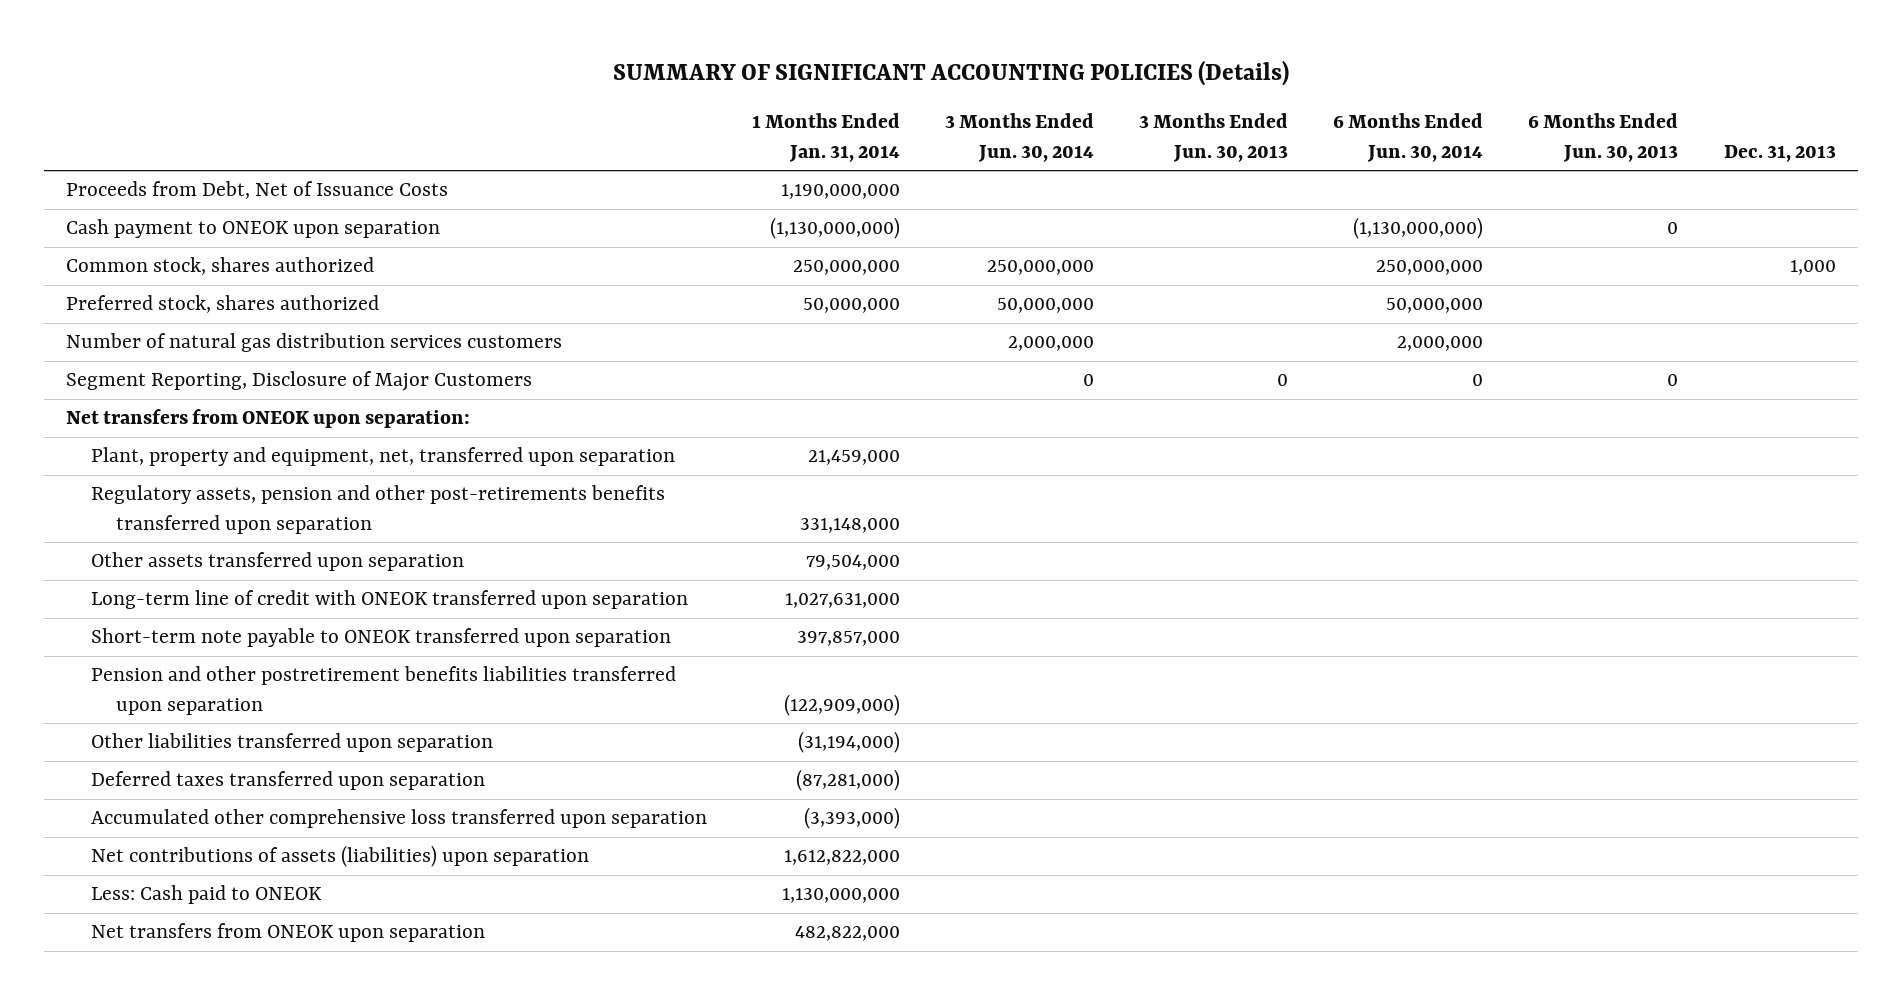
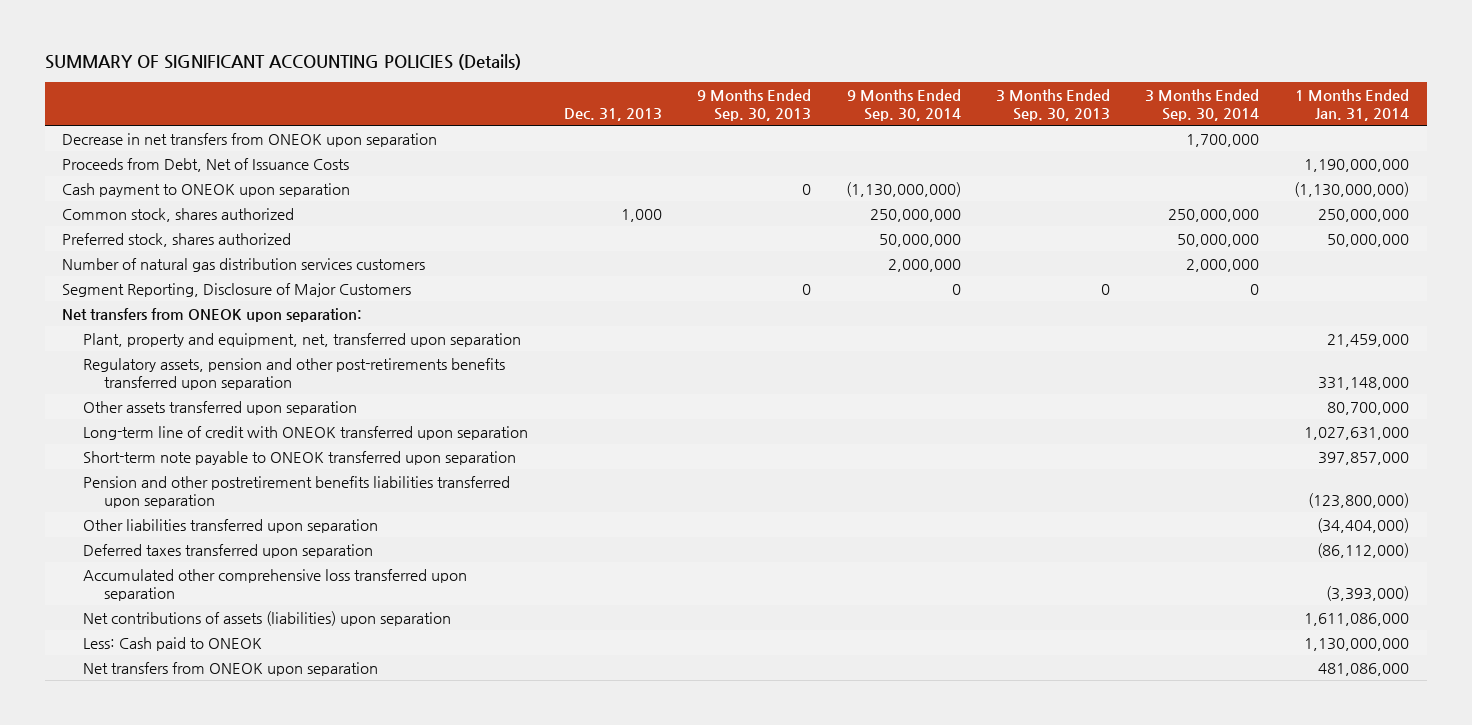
- | 1 Months Ended Jan. 31, 2014 | 3 Months Ended Jun. 30, 2014 | 3 Months Ended Jun. 30, 2013 | 6 Months Ended Jun. 30, 2014 | 6 Months Ended Jun. 30, 2013 | Dec. 31, 2013
+ | Dec. 31, 2013 | 9 Months Ended Sep. 30, 2013 | 9 Months Ended Sep. 30, 2014 | 3 Months Ended Sep. 30, 2013 | 3 Months Ended Sep. 30, 2014 | 1 Months Ended Jan. 31, 2014
+ Decrease in net transfers from ONEOK upon separation | | | | | 1,700,000 |
- Other assets transferred upon separation | 79,504,000 | | | | |
+ Other assets transferred upon separation | | | | | | 80,700,000
- Pension and other postretirement benefits liabilities transferred upon separation | (122,909,000) | | | | |
- Other liabilities transferred upon separation | (31,194,000) | | | | |
- Deferred taxes transferred upon separation | (87,281,000) | | | | |
+ Pension and other postretirement benefits liabilities transferred upon separation | | | | | | (123,800,000)
+ Other liabilities transferred upon separation | | | | | | (34,404,000)
+ Deferred taxes transferred upon separation | | | | | | (86,112,000)
- Net contributions of assets (liabilities) upon separation | 1,612,822,000 | | | | |
+ Net contributions of assets (liabilities) upon separation | | | | | | 1,611,086,000
- Net transfers from ONEOK upon separation | 482,822,000 | | | | |
+ Net transfers from ONEOK upon separation | | | | | | 481,086,000

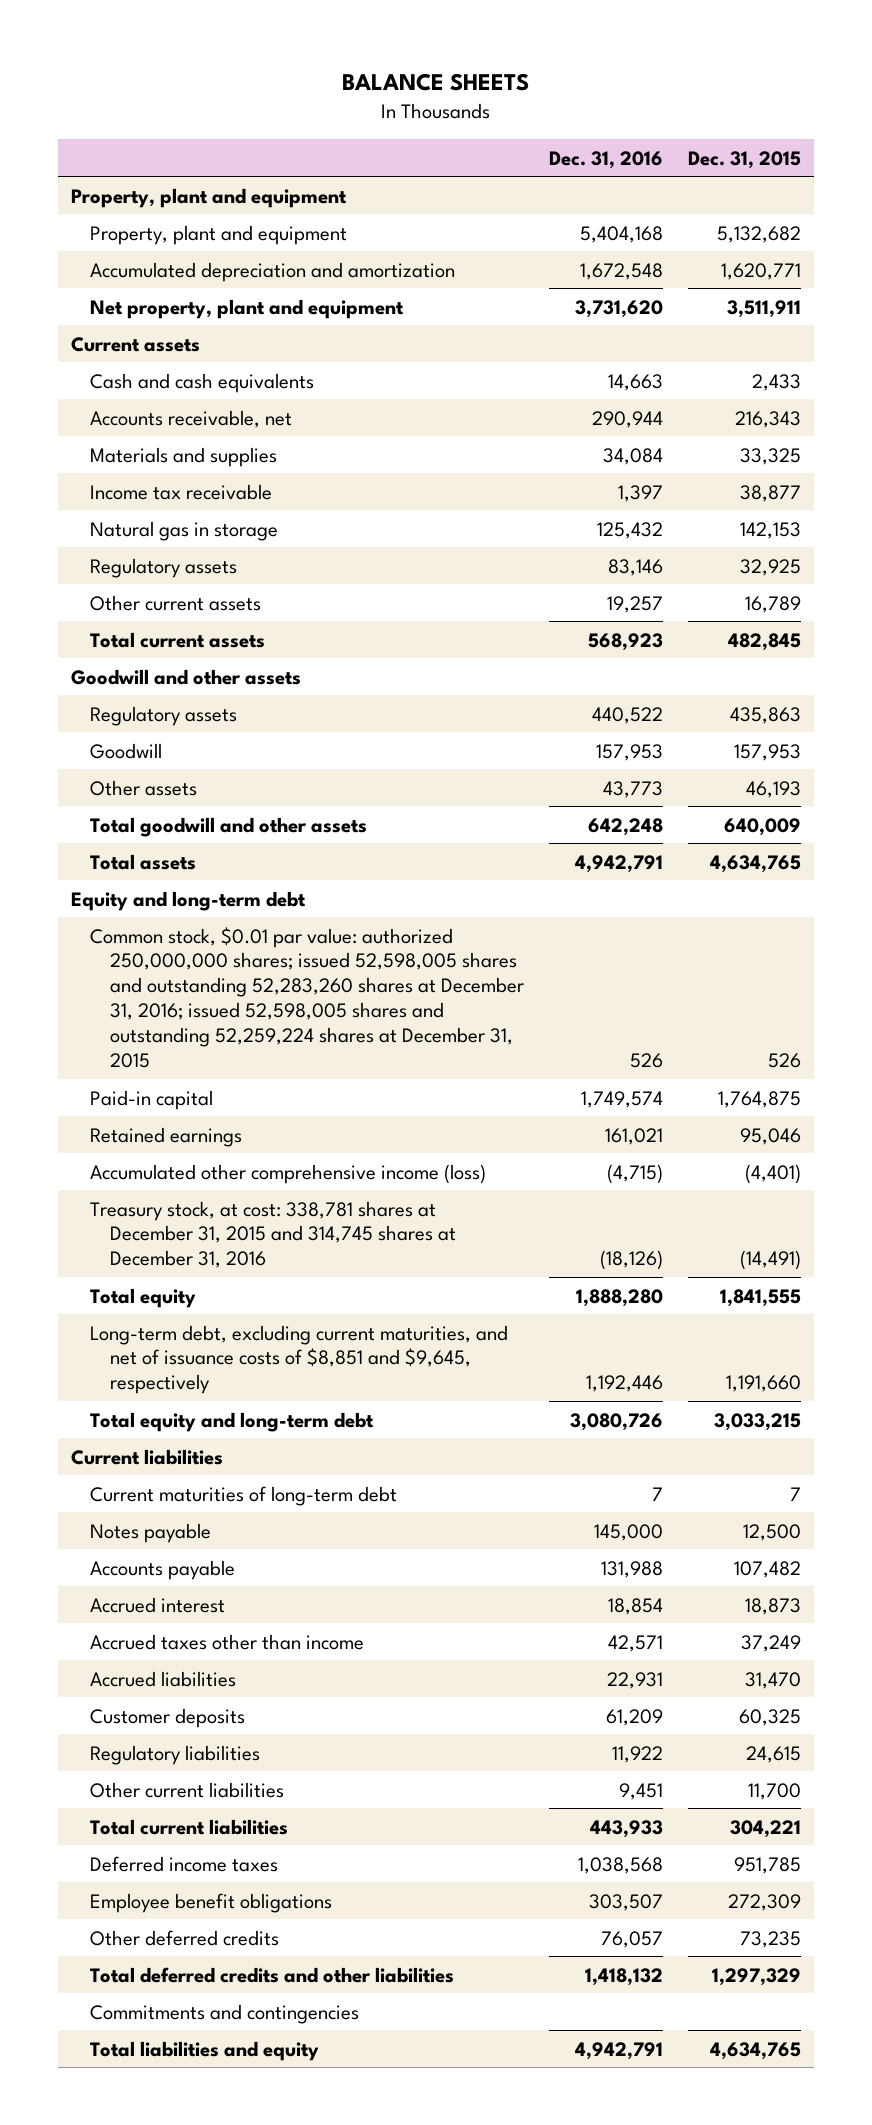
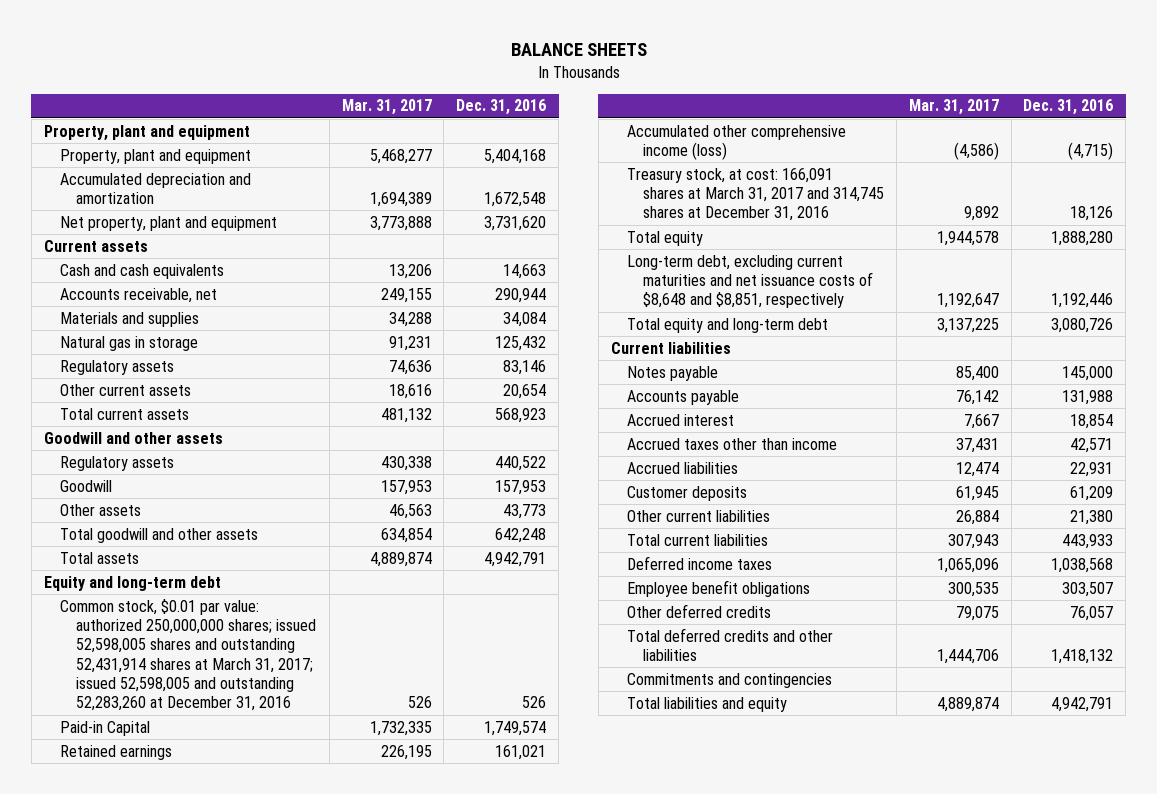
- | Dec. 31, 2016 | Dec. 31, 2015
+ | Mar. 31, 2017 | Dec. 31, 2016
- Income tax receivable | 1,397 | 38,877
- Other current assets | 19,257 | 16,789
+ Other current assets | 18,616 | 20,654
- Common stock, $0.01 par value: authorized 250,000,000 shares; issued 52,598,005 shares and outstanding 52,283,260 shares at December 31, 2016; issued 52,598,005 shares and outstanding 52,259,224 shares at December 31, 2015 | 526 | 526
- Paid-in capital | 1,749,574 | 1,764,875
+ Common stock, $0.01 par value: authorized 250,000,000 shares; issued 52,598,005 shares and outstanding 52,431,914 shares at March 31, 2017; issued 52,598,005 and outstanding 52,283,260 at December 31, 2016 | 526 | 526
+ Paid-in Capital | 1,732,335 | 1,749,574
- Treasury stock, at cost: 338,781 shares at December 31, 2015 and 314,745 shares at December 31, 2016 | (18,126) | (14,491)
+ Treasury stock, at cost: 166,091 shares at March 31, 2017 and 314,745 shares at December 31, 2016 | 9,892 | 18,126
- Long-term debt, excluding current maturities, and net of issuance costs of $8,851 and $9,645, respectively | 1,192,446 | 1,191,660
+ Long-term debt, excluding current maturities and net issuance costs of $8,648 and $8,851, respectively | 1,192,647 | 1,192,446
- Current maturities of long-term debt | 7 | 7
- Regulatory liabilities | 11,922 | 24,615
- Other current liabilities | 9,451 | 11,700
+ Other current liabilities | 26,884 | 21,380

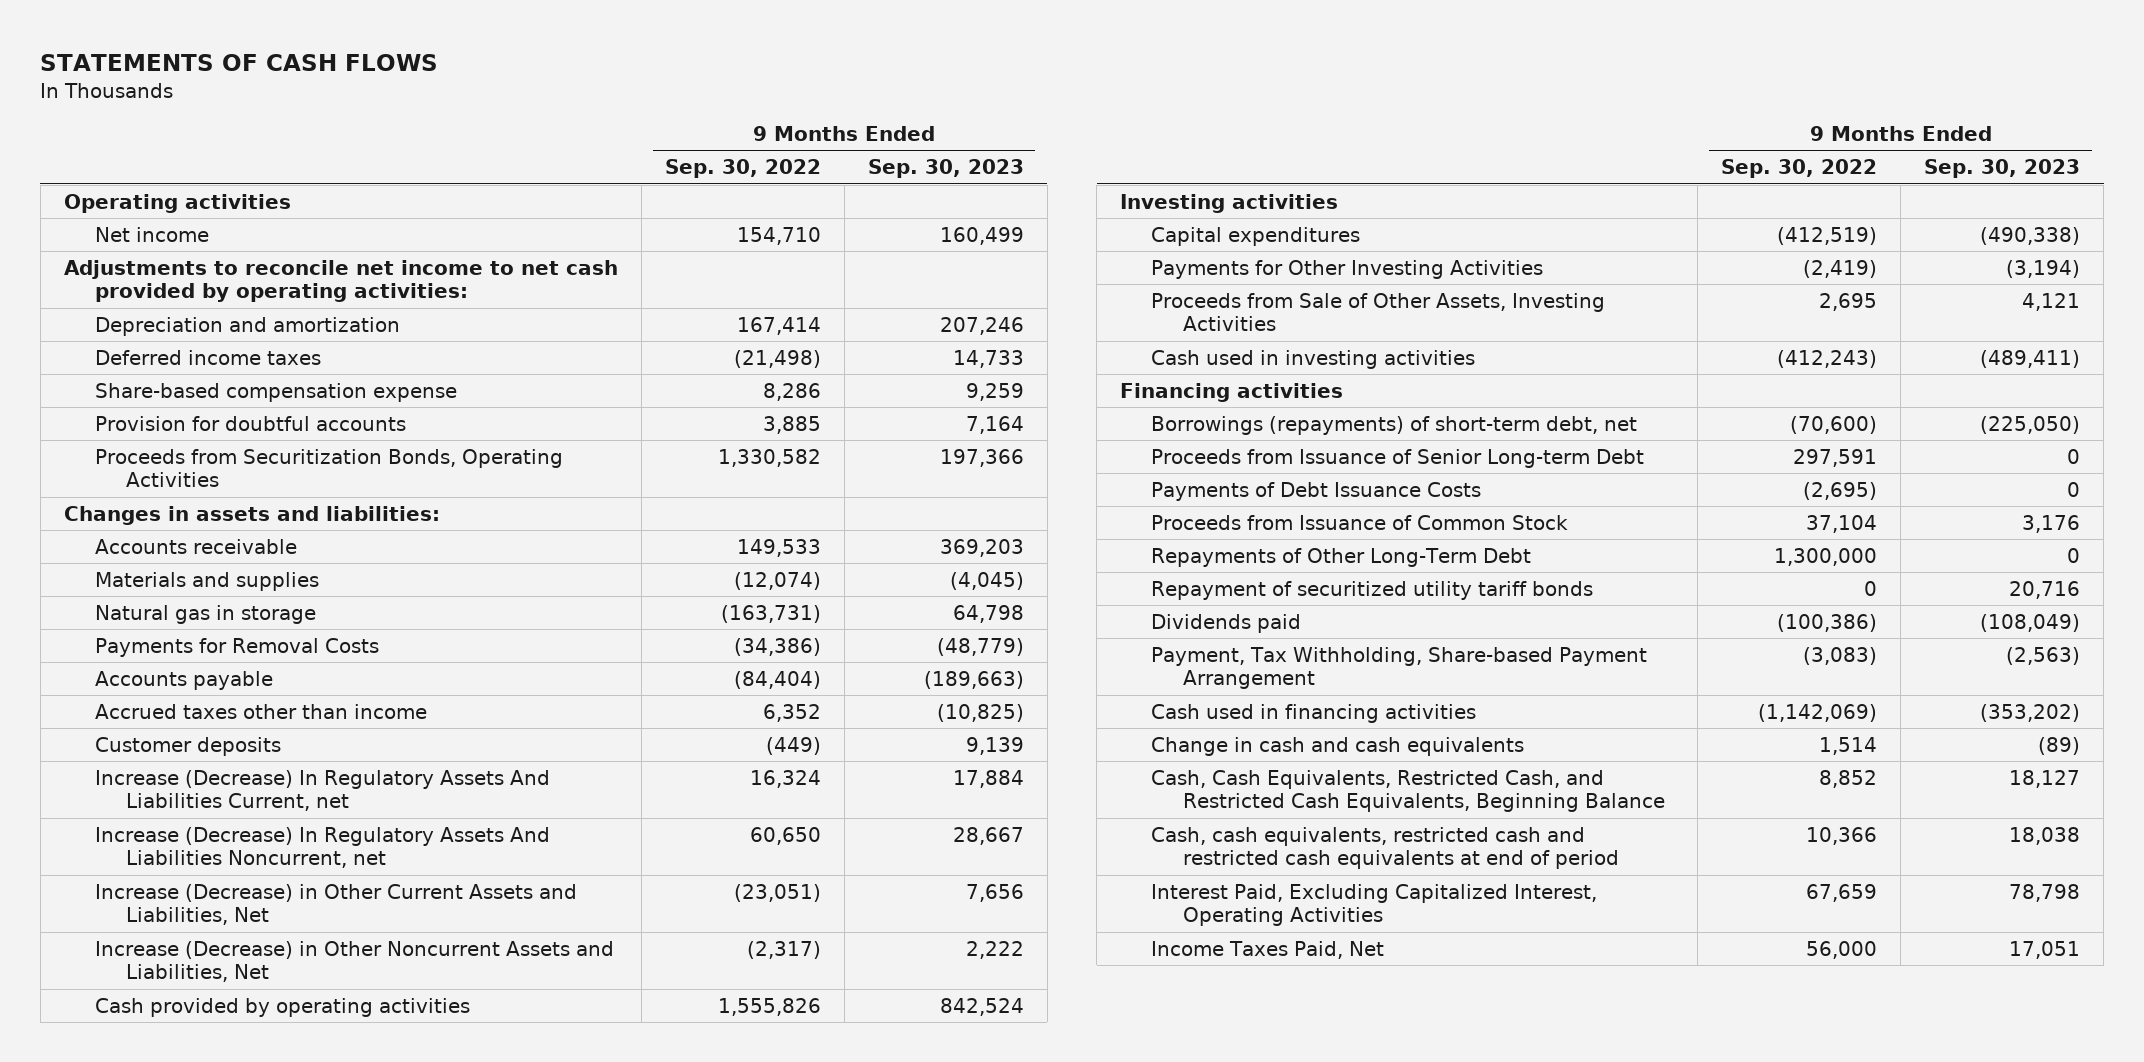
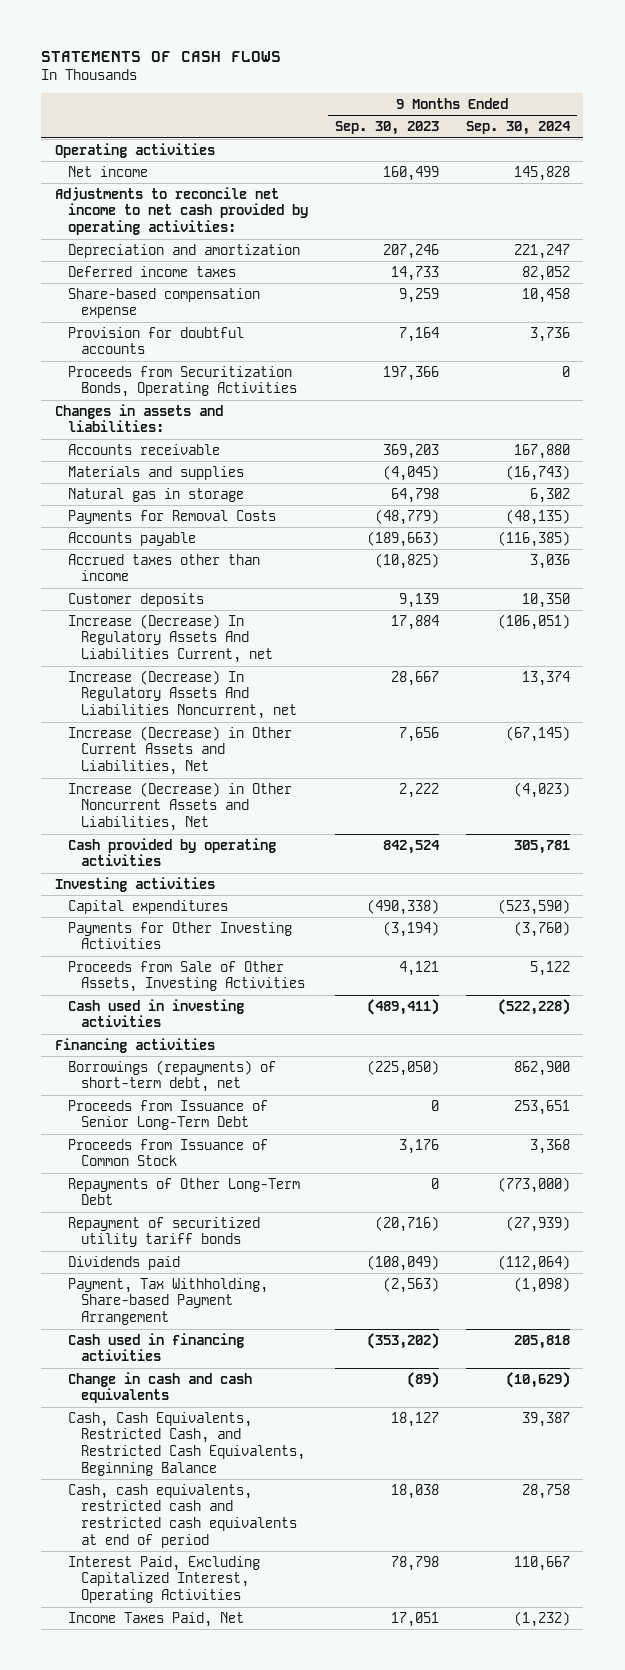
- | 9 Months Ended Sep. 30, 2022 | 9 Months Ended Sep. 30, 2023
+ | 9 Months Ended Sep. 30, 2023 | 9 Months Ended Sep. 30, 2024
- Proceeds from Issuance of Senior Long-term Debt | 297,591 | 0
- Payments of Debt Issuance Costs | (2,695) | 0
+ Proceeds from Issuance of Senior Long-Term Debt | 0 | 253,651
- Repayment of securitized utility tariff bonds | 0 | 20,716
+ Repayment of securitized utility tariff bonds | (20,716) | (27,939)

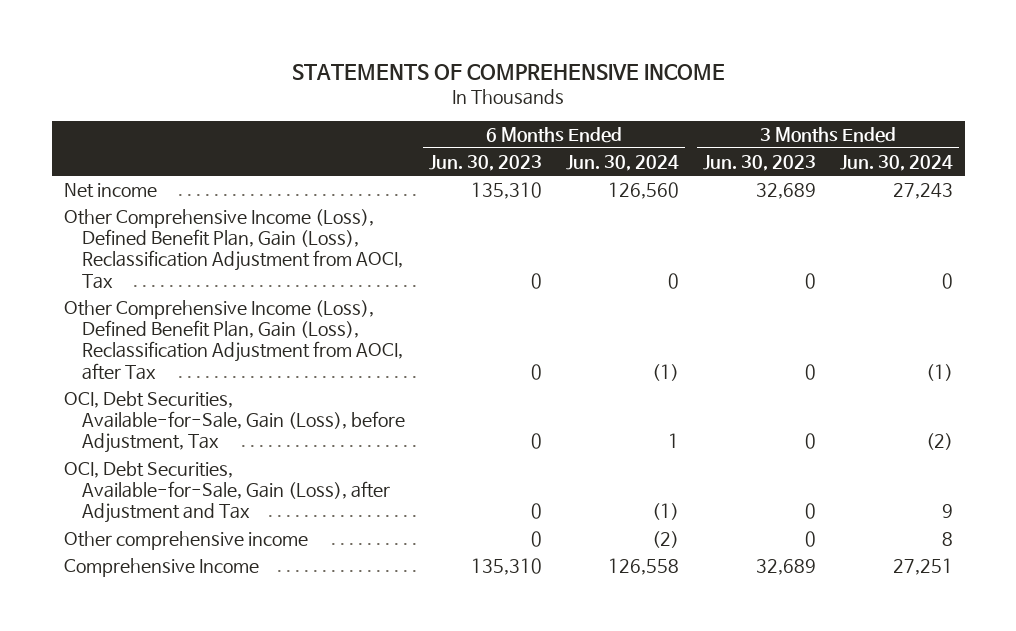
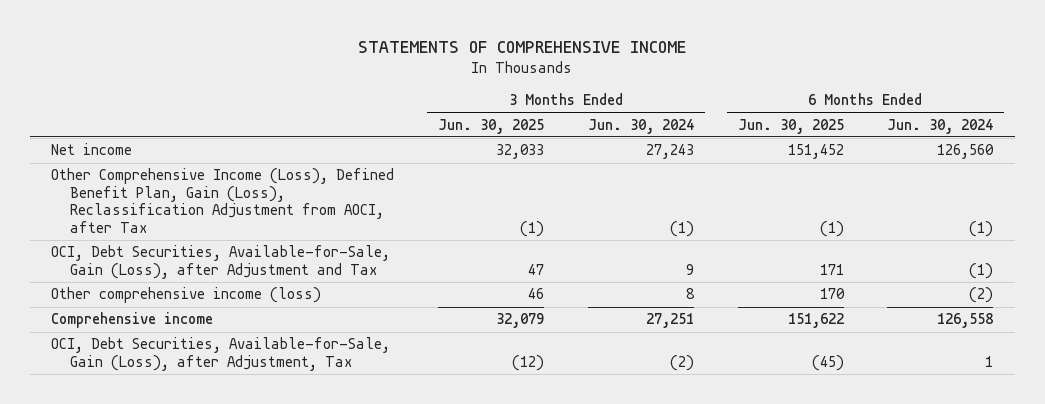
- | 6 Months Ended Jun. 30, 2023 | 6 Months Ended Jun. 30, 2024 | 3 Months Ended Jun. 30, 2023 | 3 Months Ended Jun. 30, 2024
+ | 3 Months Ended Jun. 30, 2025 | 3 Months Ended Jun. 30, 2024 | 6 Months Ended Jun. 30, 2025 | 6 Months Ended Jun. 30, 2024
- Other Comprehensive Income (Loss), Defined Benefit Plan, Gain (Loss), Reclassification Adjustment from AOCI, Tax | 0 | 0 | 0 | 0
- OCI, Debt Securities, Available-for-Sale, Gain (Loss), before Adjustment, Tax | 0 | 1 | 0 | (2)
- Other comprehensive income | 0 | (2) | 0 | 8
- Comprehensive Income | 135,310 | 126,558 | 32,689 | 27,251
+ Other comprehensive income (loss) | 46 | 8 | 170 | (2)
+ Comprehensive income | 32,079 | 27,251 | 151,622 | 126,558
+ OCI, Debt Securities, Available-for-Sale, Gain (Loss), after Adjustment, Tax | (12) | (2) | (45) | 1

